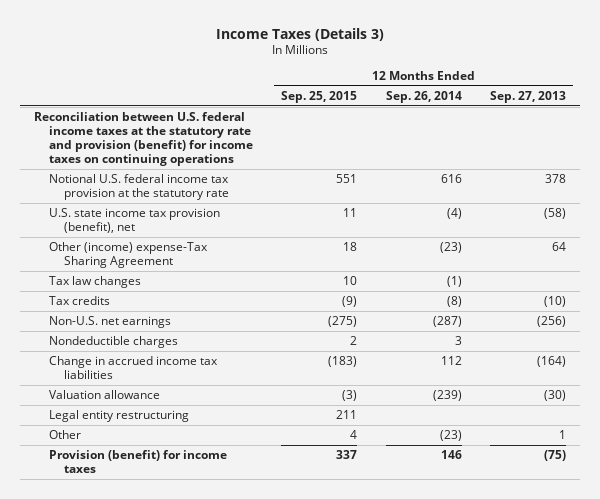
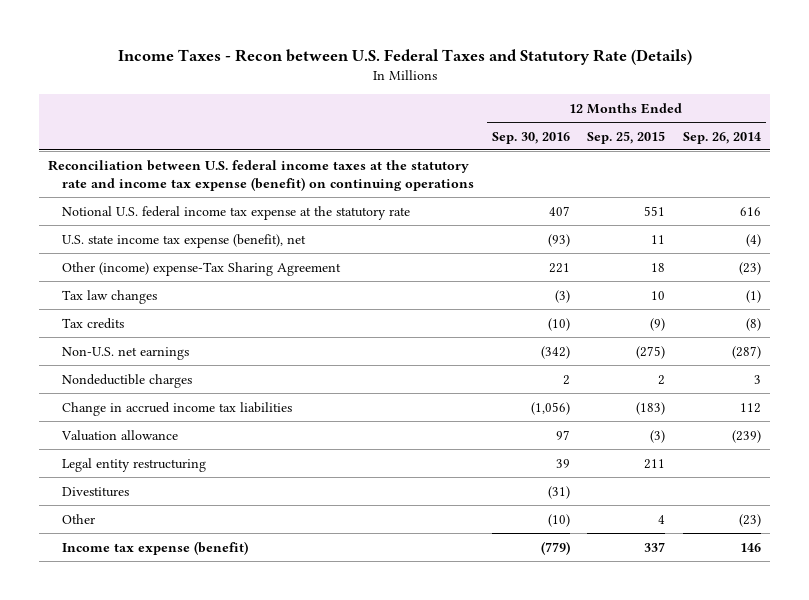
- Income Taxes (Details 3)
+ Income Taxes - Recon between U.S. Federal Taxes and Statutory Rate (Details)
- | 12 Months Ended Sep. 25, 2015 | 12 Months Ended Sep. 26, 2014 | 12 Months Ended Sep. 27, 2013
+ | 12 Months Ended Sep. 30, 2016 | 12 Months Ended Sep. 25, 2015 | 12 Months Ended Sep. 26, 2014
- Reconciliation between U.S. federal income taxes at the statutory rate and provision (benefit) for income taxes on continuing operations
- Notional U.S. federal income tax provision at the statutory rate | 551 | 616 | 378
- U.S. state income tax provision (benefit), net | 11 | (4) | (58)
+ Reconciliation between U.S. federal income taxes at the statutory rate and income tax expense (benefit) on continuing operations
+ Notional U.S. federal income tax expense at the statutory rate | 407 | 551 | 616
+ U.S. state income tax expense (benefit), net | (93) | 11 | (4)
+ Divestitures | (31) | |
- Provision (benefit) for income taxes | 337 | 146 | (75)
+ Income tax expense (benefit) | (779) | 337 | 146

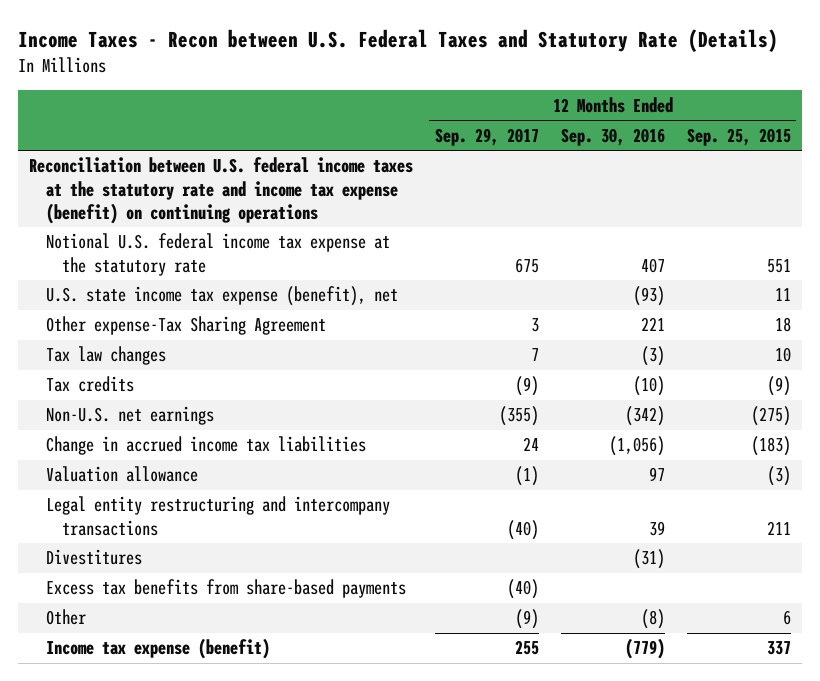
- | 12 Months Ended Sep. 30, 2016 | 12 Months Ended Sep. 25, 2015 | 12 Months Ended Sep. 26, 2014
+ | 12 Months Ended Sep. 29, 2017 | 12 Months Ended Sep. 30, 2016 | 12 Months Ended Sep. 25, 2015
- Other (income) expense-Tax Sharing Agreement | 221 | 18 | (23)
+ Other expense-Tax Sharing Agreement | 3 | 221 | 18
- Nondeductible charges | 2 | 2 | 3
- Legal entity restructuring | 39 | 211 |
+ Legal entity restructuring and intercompany transactions | (40) | 39 | 211
- Other | (10) | 4 | (23)
+ Excess tax benefits from share-based payments | (40) | |
+ Other | (9) | (8) | 6

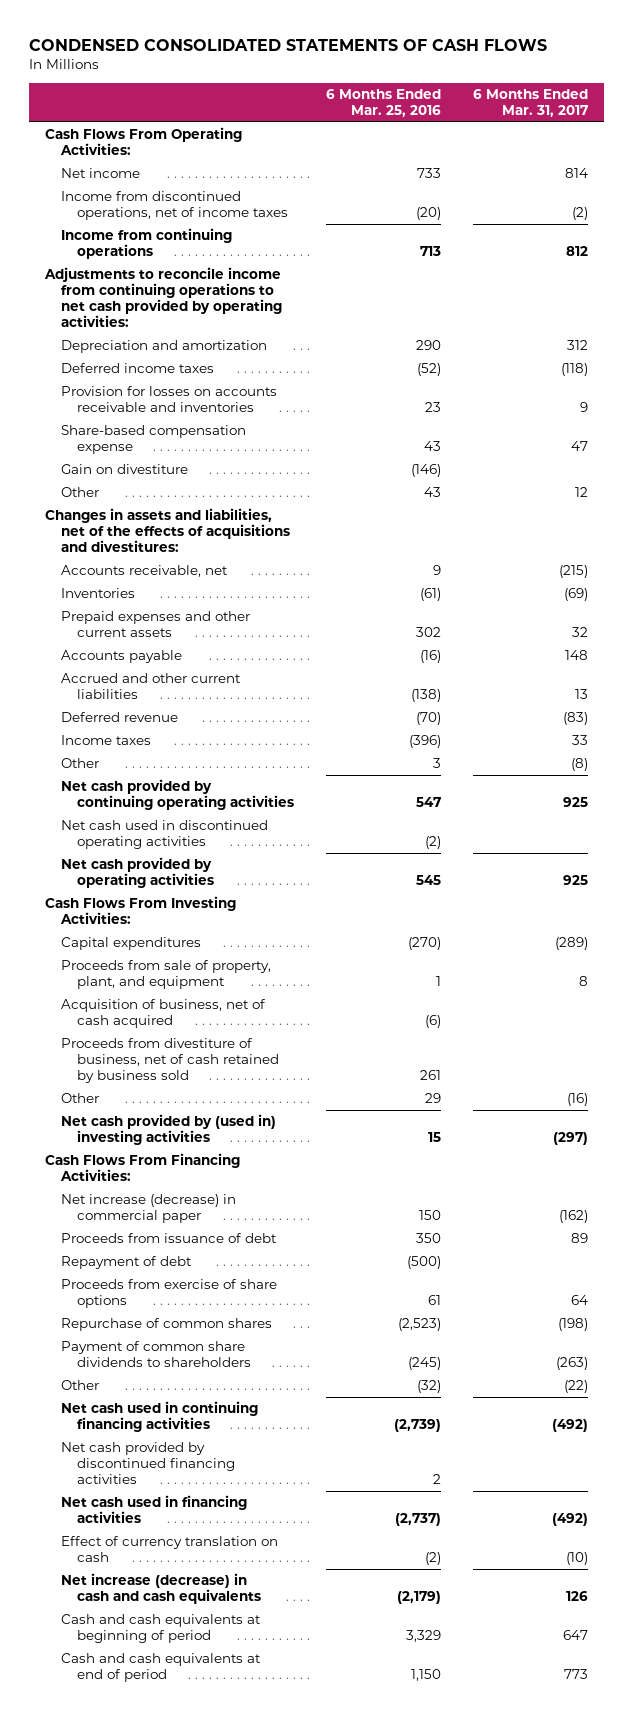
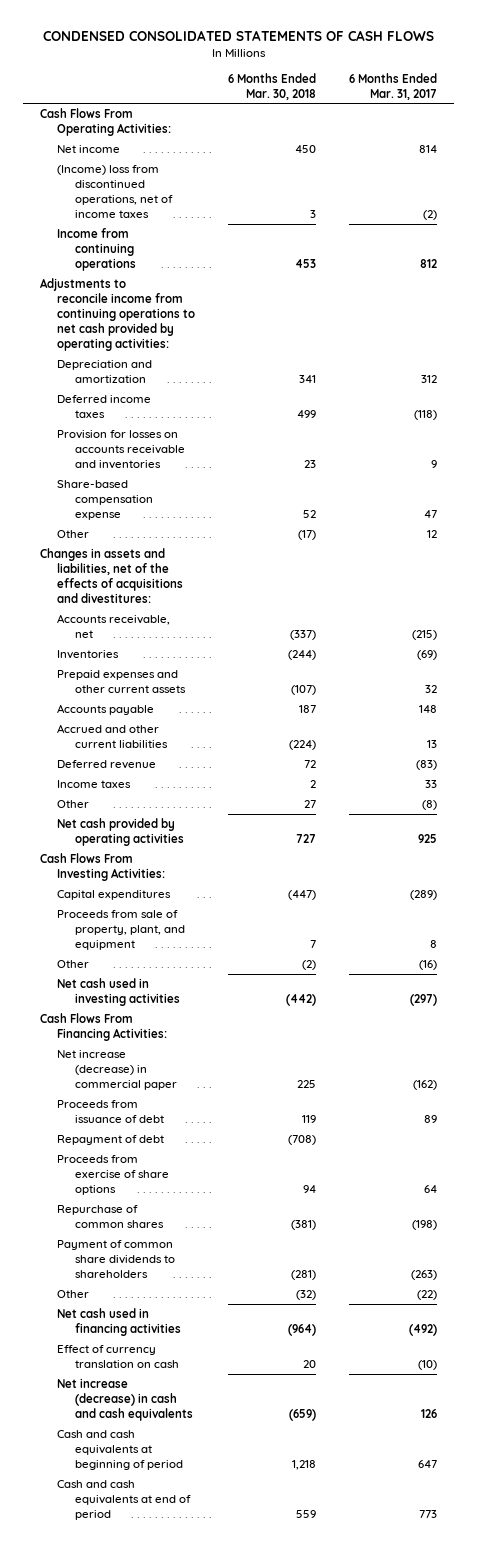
- | 6 Months Ended Mar. 25, 2016 | 6 Months Ended Mar. 31, 2017
+ | 6 Months Ended Mar. 30, 2018 | 6 Months Ended Mar. 31, 2017
- Income from discontinued operations, net of income taxes | (20) | (2)
+ (Income) loss from discontinued operations, net of income taxes | 3 | (2)
- Gain on divestiture | (146) |
- Net cash provided by continuing operating activities | 547 | 925
- Net cash used in discontinued operating activities | (2) |
- Acquisition of business, net of cash acquired | (6) |
- Proceeds from divestiture of business, net of cash retained by business sold | 261 |
- Net cash provided by (used in) investing activities | 15 | (297)
+ Net cash used in investing activities | (442) | (297)
- Net cash used in continuing financing activities | (2,739) | (492)
- Net cash provided by discontinued financing activities | 2 |

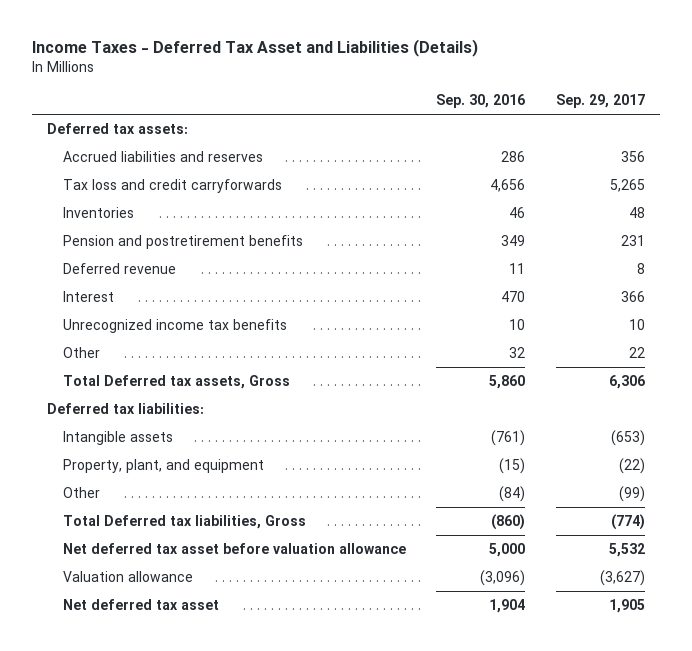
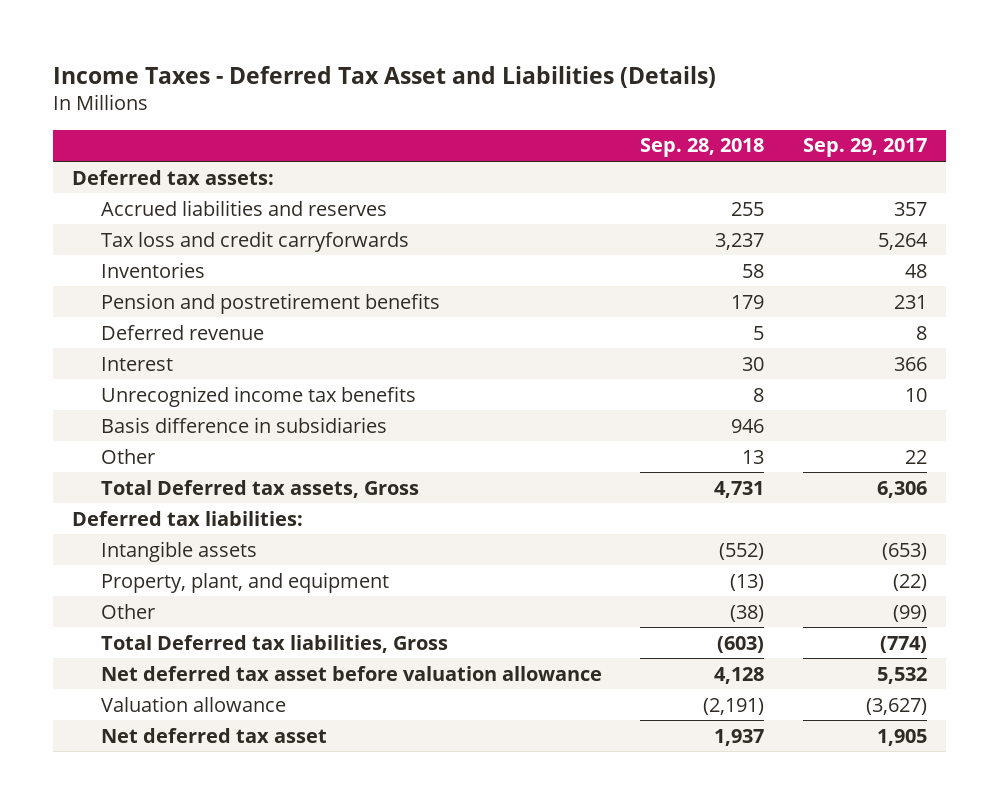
- | Sep. 30, 2016 | Sep. 29, 2017
+ | Sep. 28, 2018 | Sep. 29, 2017
- Accrued liabilities and reserves | 286 | 356
- Tax loss and credit carryforwards | 4,656 | 5,265
+ Accrued liabilities and reserves | 255 | 357
+ Tax loss and credit carryforwards | 3,237 | 5,264
+ Basis difference in subsidiaries | 946 |

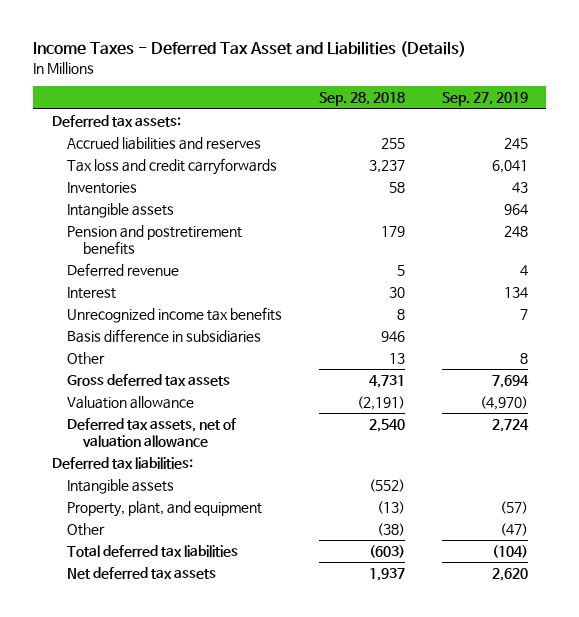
- | Sep. 28, 2018 | Sep. 29, 2017
+ | Sep. 28, 2018 | Sep. 27, 2019
+ Intangible assets | | 964
- Total Deferred tax assets, Gross | 4,731 | 6,306
+ Gross deferred tax assets | 4,731 | 7,694
moved up: Valuation allowance | (2,191) | (4,970)
+ Deferred tax assets, net of valuation allowance | 2,540 | 2,724
- Total Deferred tax liabilities, Gross | (603) | (774)
- Net deferred tax asset before valuation allowance | 4,128 | 5,532
- Net deferred tax asset | 1,937 | 1,905
+ Total deferred tax liabilities | (603) | (104)
+ Net deferred tax assets | 1,937 | 2,620

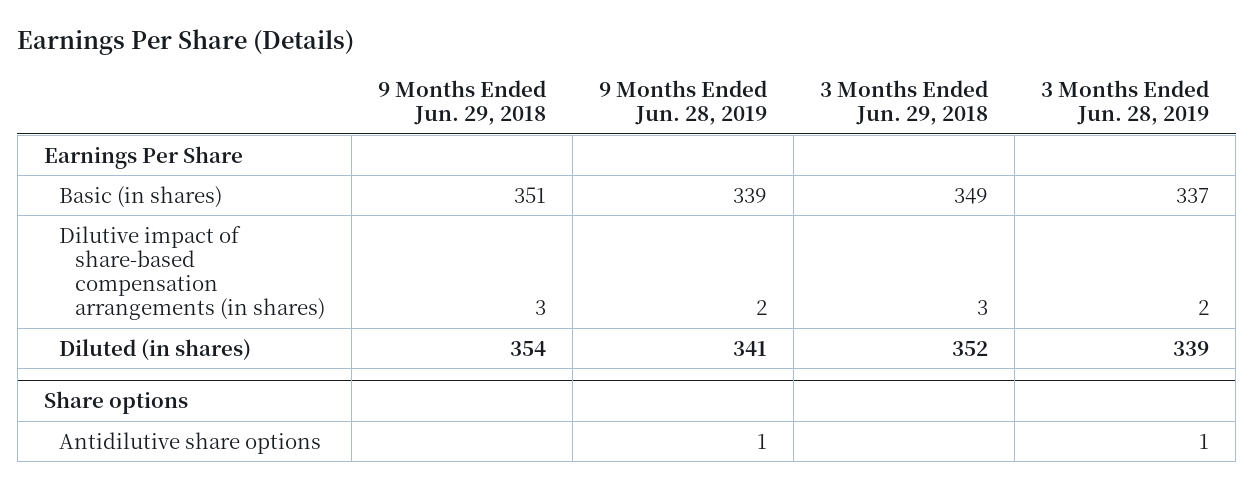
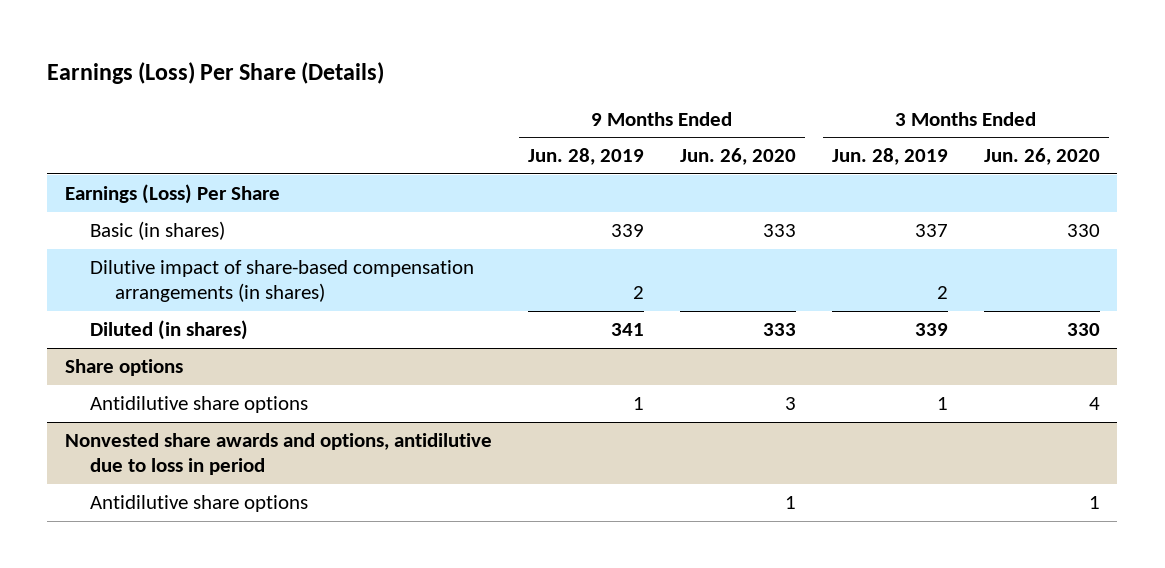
- Earnings Per Share (Details)
+ Earnings (Loss) Per Share (Details)
- | 9 Months Ended Jun. 29, 2018 | 9 Months Ended Jun. 28, 2019 | 3 Months Ended Jun. 29, 2018 | 3 Months Ended Jun. 28, 2019
+ | 9 Months Ended Jun. 28, 2019 | 9 Months Ended Jun. 26, 2020 | 3 Months Ended Jun. 28, 2019 | 3 Months Ended Jun. 26, 2020
- Earnings Per Share
+ Earnings (Loss) Per Share
+ Nonvested share awards and options, antidilutive due to loss in period
+ Antidilutive share options | | 1 | | 1

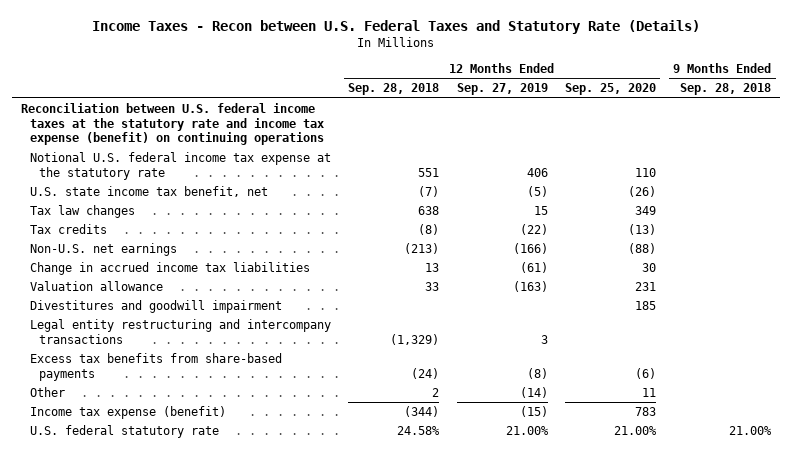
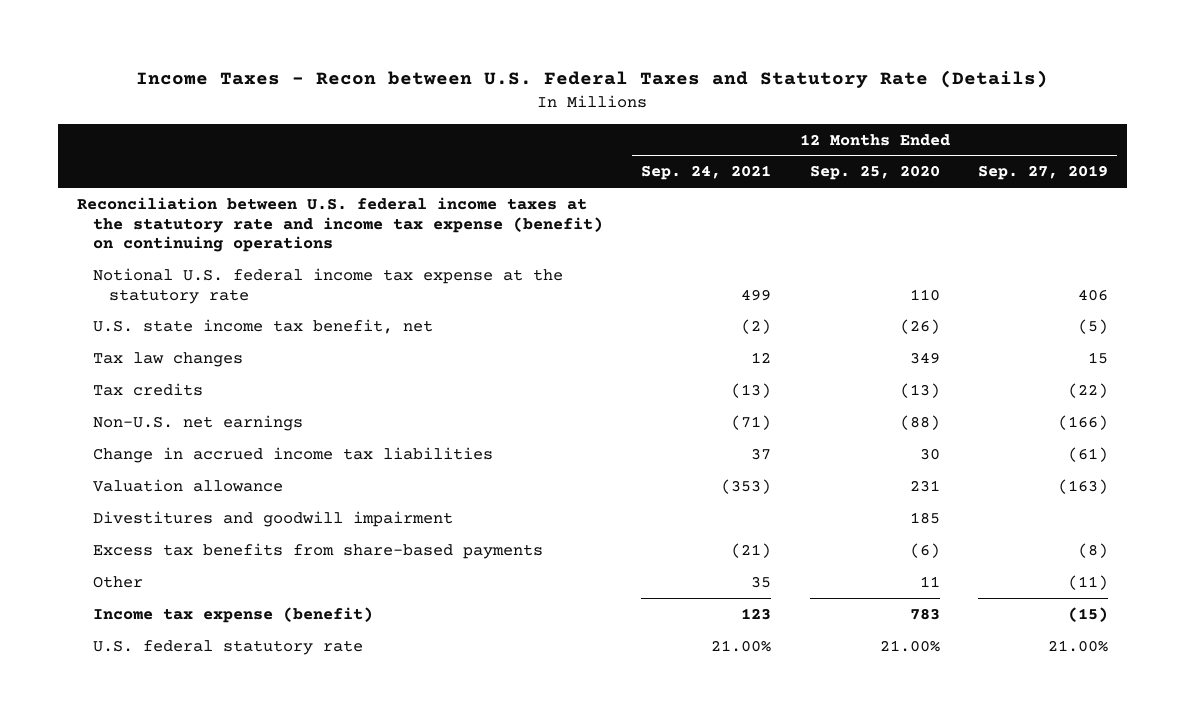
- | 12 Months Ended Sep. 28, 2018 | 12 Months Ended Sep. 27, 2019 | 12 Months Ended Sep. 25, 2020 | 9 Months Ended Sep. 28, 2018
+ | 12 Months Ended Sep. 24, 2021 | 12 Months Ended Sep. 25, 2020 | 12 Months Ended Sep. 27, 2019
- Legal entity restructuring and intercompany transactions | (1,329) | 3 | |
- Other | 2 | (14) | 11 |
+ Other | 35 | 11 | (11)

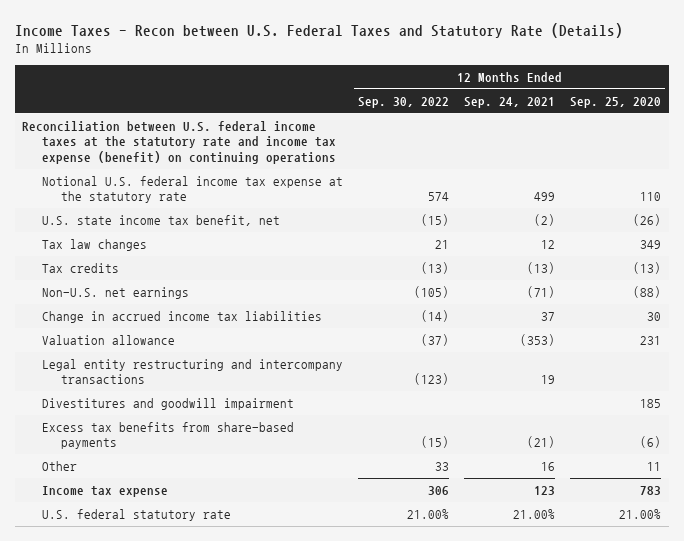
- | 12 Months Ended Sep. 24, 2021 | 12 Months Ended Sep. 25, 2020 | 12 Months Ended Sep. 27, 2019
+ | 12 Months Ended Sep. 30, 2022 | 12 Months Ended Sep. 24, 2021 | 12 Months Ended Sep. 25, 2020
+ Legal entity restructuring and intercompany transactions | (123) | 19 |
- Other | 35 | 11 | (11)
- Income tax expense (benefit) | 123 | 783 | (15)
+ Other | 33 | 16 | 11
+ Income tax expense | 306 | 123 | 783

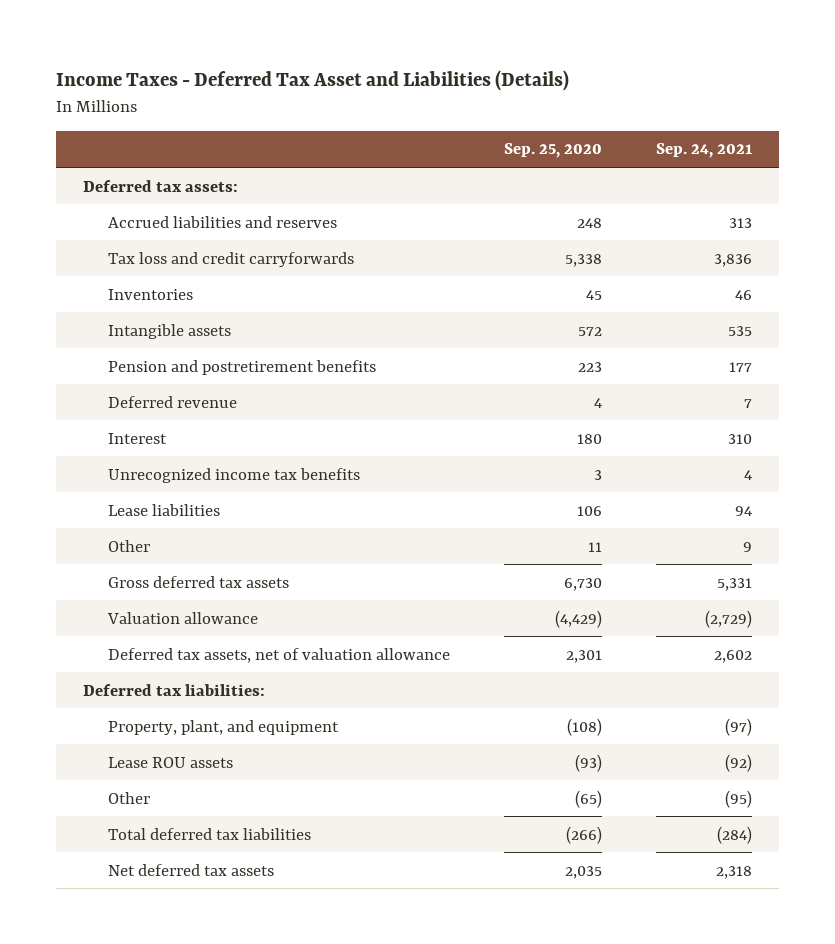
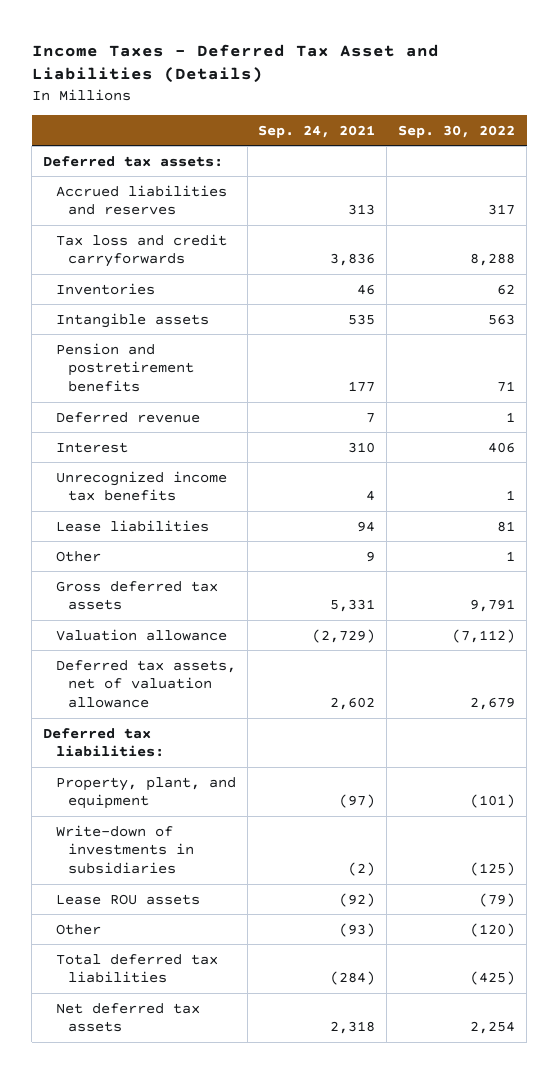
- | Sep. 25, 2020 | Sep. 24, 2021
+ | Sep. 24, 2021 | Sep. 30, 2022
+ Write-down of investments in subsidiaries | (2) | (125)
- Other | (65) | (95)
+ Other | (93) | (120)

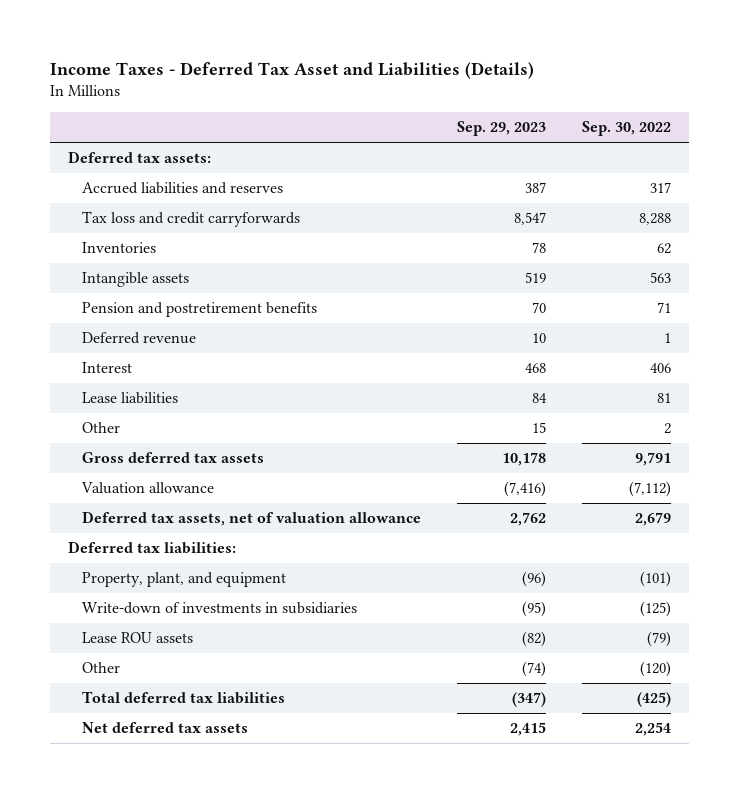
- | Sep. 24, 2021 | Sep. 30, 2022
+ | Sep. 29, 2023 | Sep. 30, 2022
- Unrecognized income tax benefits | 4 | 1
- Other | 9 | 1
+ Other | 15 | 2

